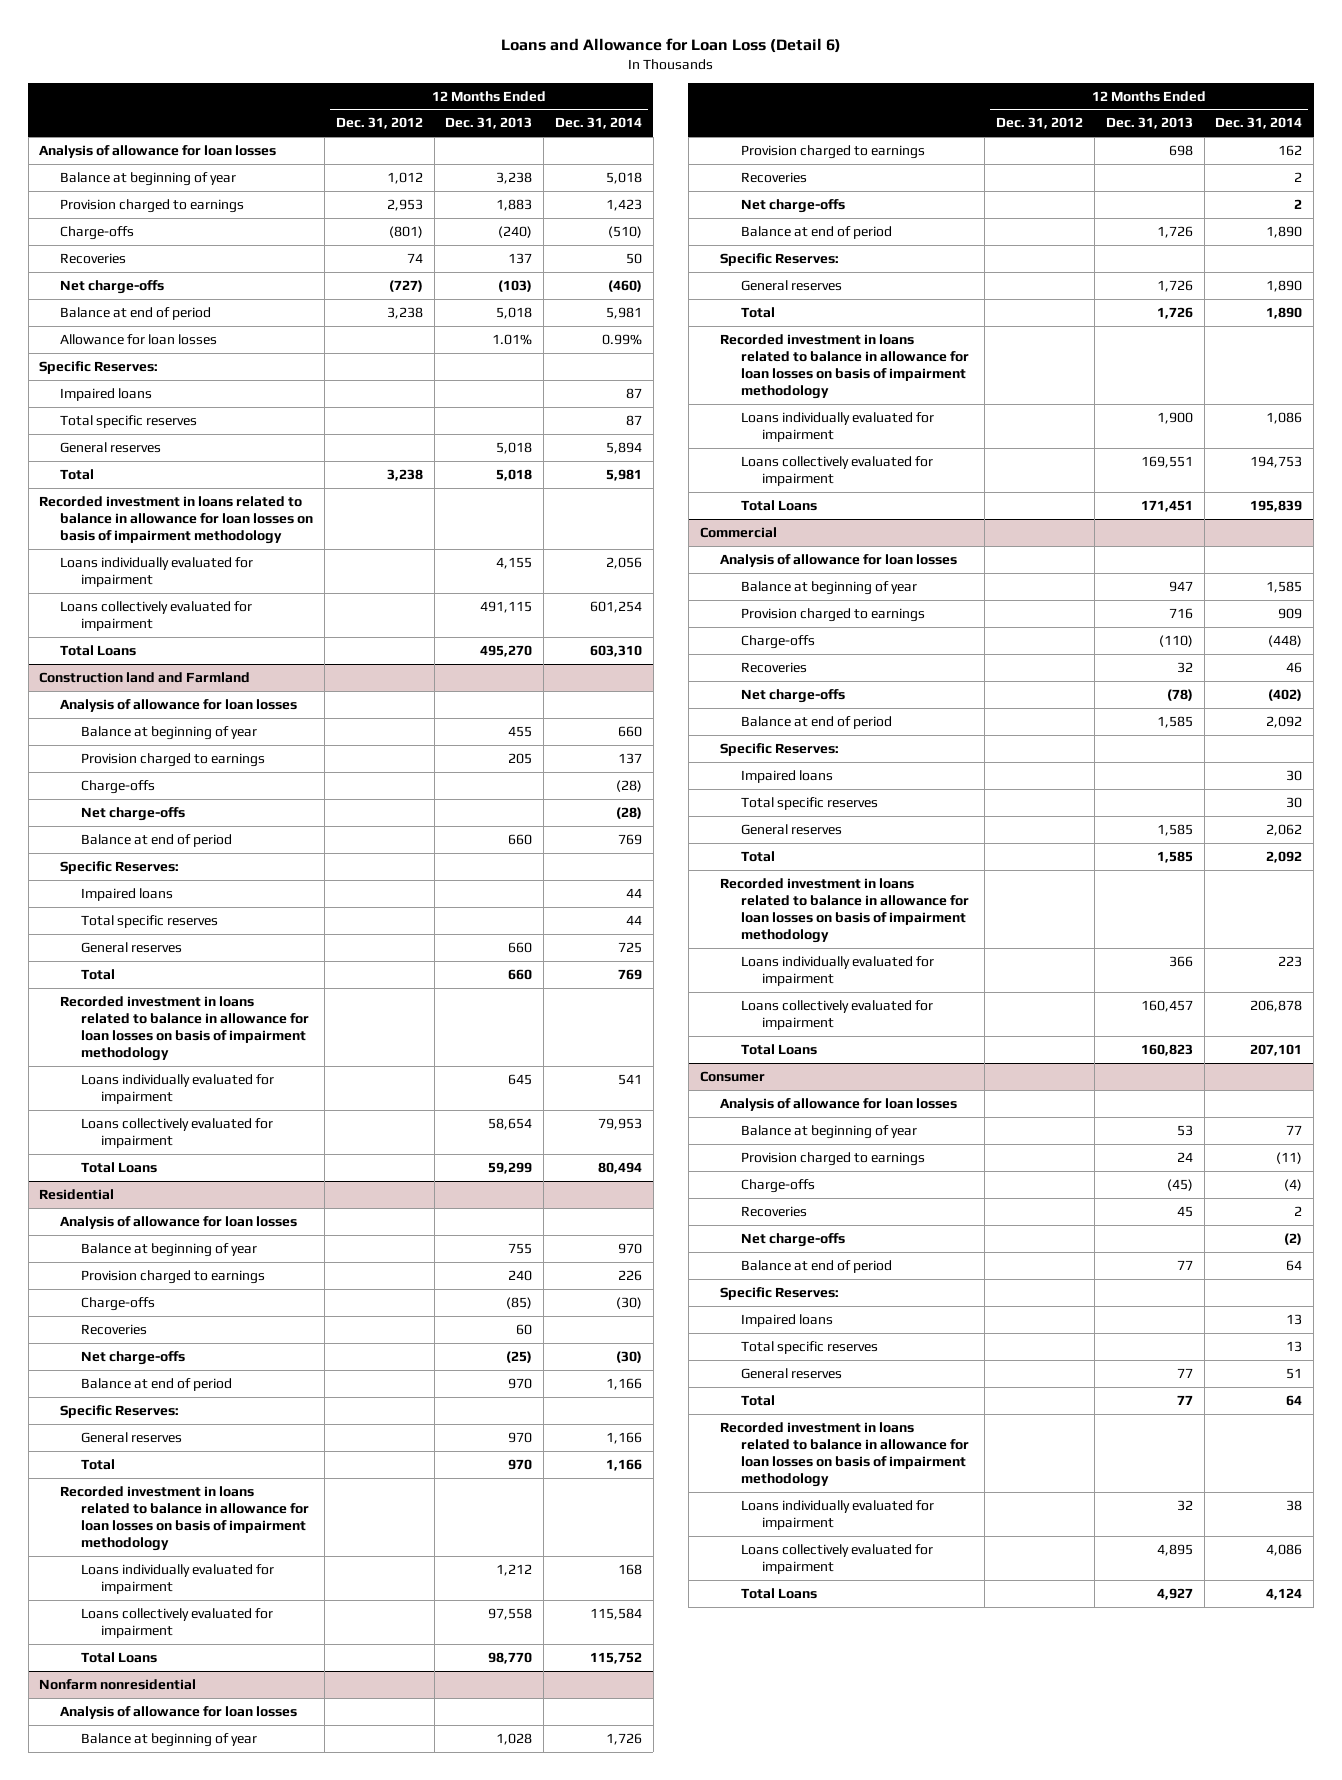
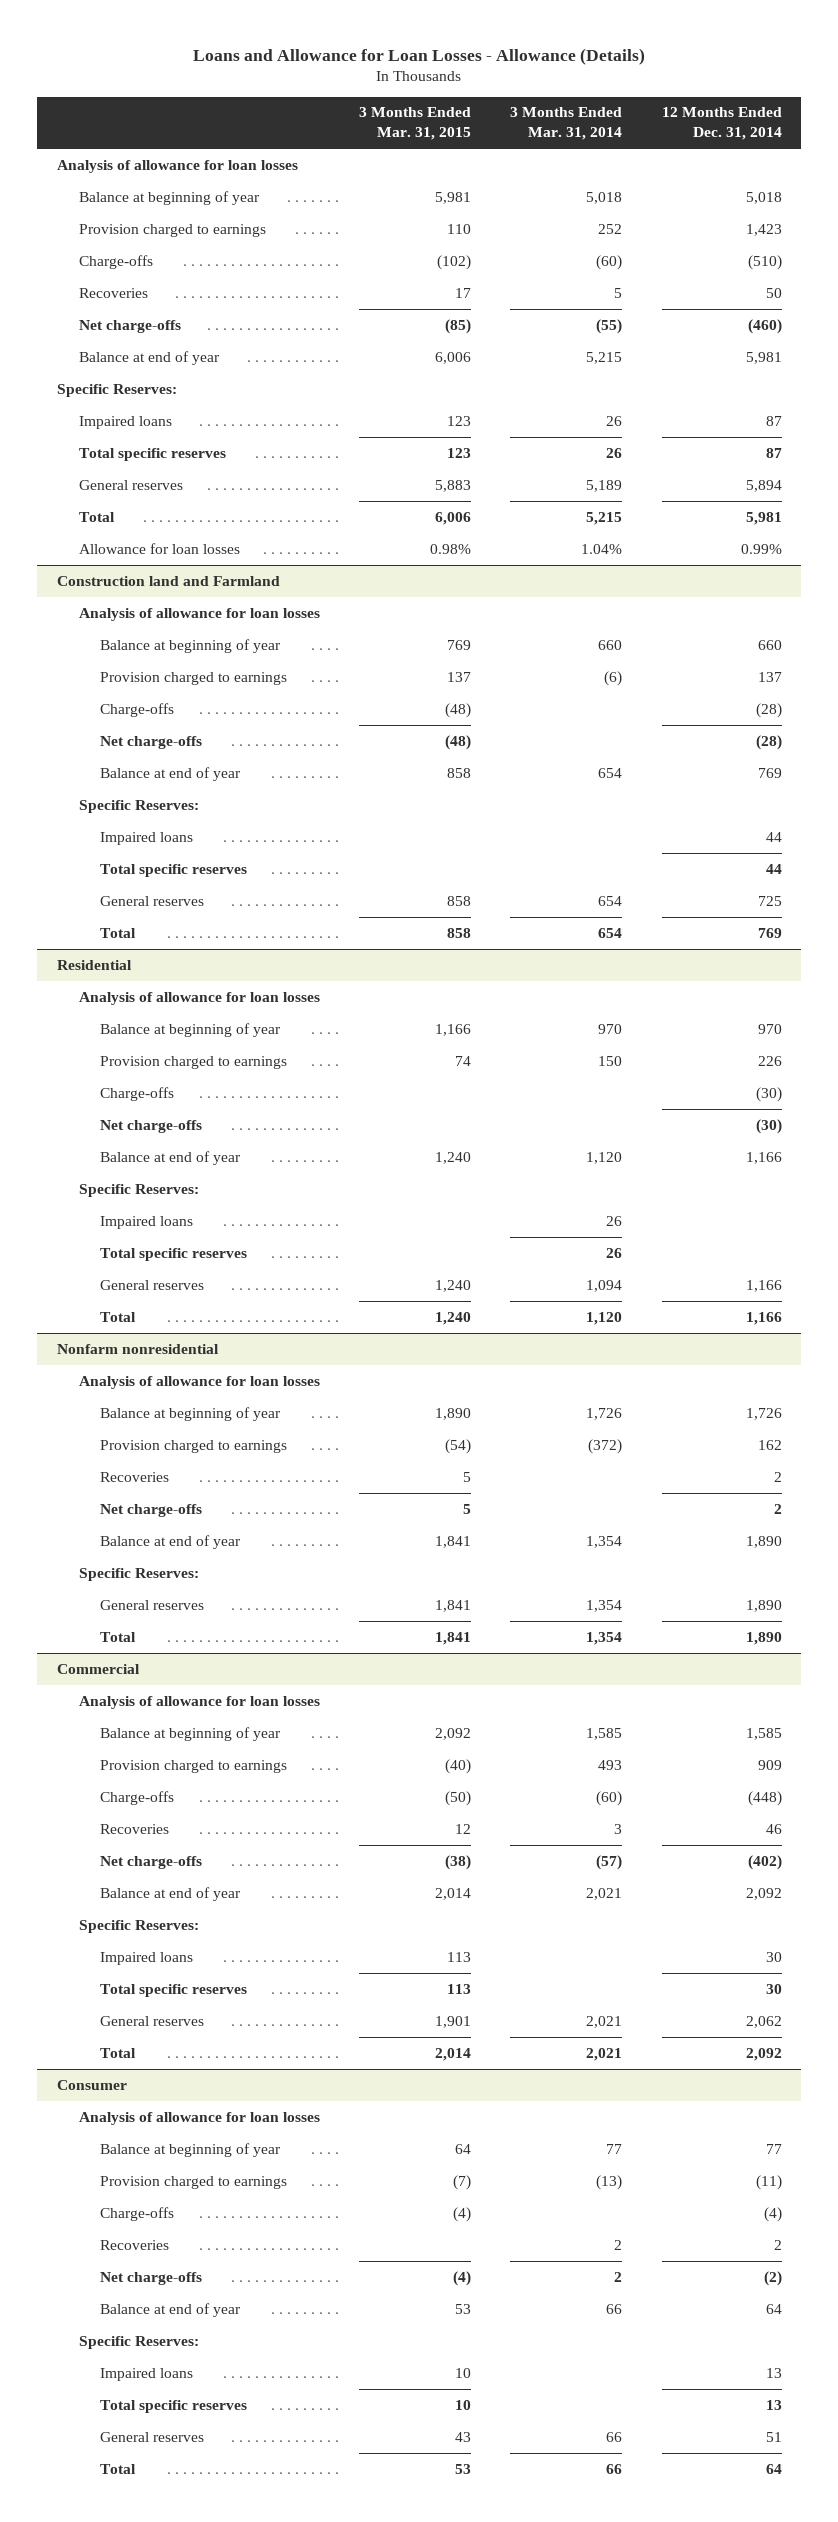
- Loans and Allowance for Loan Loss (Detail 6)
+ Loans and Allowance for Loan Losses - Allowance (Details)
- | 12 Months Ended Dec. 31, 2012 | 12 Months Ended Dec. 31, 2013 | 12 Months Ended Dec. 31, 2014
+ | 3 Months Ended Mar. 31, 2015 | 3 Months Ended Mar. 31, 2014 | 12 Months Ended Dec. 31, 2014
- Balance at end of period | 3,238 | 5,018 | 5,981
+ Balance at end of year | 6,006 | 5,215 | 5,981
- Recorded investment in loans related to balance in allowance for loan losses on basis of impairment methodology
- Loans individually evaluated for impairment | | 4,155 | 2,056
- Loans collectively evaluated for impairment | | 491,115 | 601,254
- Total Loans | | 495,270 | 603,310
moved down: Allowance for loan losses | 0.98% | 1.04% | 0.99%
@ Construction land and Farmland
- Balance at end of period | | 660 | 769
+ Balance at end of year | 858 | 654 | 769
- Recorded investment in loans related to balance in allowance for loan losses on basis of impairment methodology
- Loans individually evaluated for impairment | | 645 | 541
- Loans collectively evaluated for impairment | | 58,654 | 79,953
- Total Loans | | 59,299 | 80,494
@ Residential
- Recoveries | | 60 |
- Balance at end of period | | 970 | 1,166
+ Balance at end of year | 1,240 | 1,120 | 1,166
+ Impaired loans | | 26 |
+ Total specific reserves | | 26 |
- Recorded investment in loans related to balance in allowance for loan losses on basis of impairment methodology
- Loans individually evaluated for impairment | | 1,212 | 168
- Loans collectively evaluated for impairment | | 97,558 | 115,584
- Total Loans | | 98,770 | 115,752
@ Nonfarm nonresidential
- Balance at end of period | | 1,726 | 1,890
+ Balance at end of year | 1,841 | 1,354 | 1,890
- Recorded investment in loans related to balance in allowance for loan losses on basis of impairment methodology
- Loans individually evaluated for impairment | | 1,900 | 1,086
- Loans collectively evaluated for impairment | | 169,551 | 194,753
- Total Loans | | 171,451 | 195,839
@ Commercial
- Balance at end of period | | 1,585 | 2,092
+ Balance at end of year | 2,014 | 2,021 | 2,092
- Recorded investment in loans related to balance in allowance for loan losses on basis of impairment methodology
- Loans individually evaluated for impairment | | 366 | 223
- Loans collectively evaluated for impairment | | 160,457 | 206,878
- Total Loans | | 160,823 | 207,101
@ Consumer
- Balance at end of period | | 77 | 64
+ Balance at end of year | 53 | 66 | 64
- Recorded investment in loans related to balance in allowance for loan losses on basis of impairment methodology
- Loans individually evaluated for impairment | | 32 | 38
- Loans collectively evaluated for impairment | | 4,895 | 4,086
- Total Loans | | 4,927 | 4,124

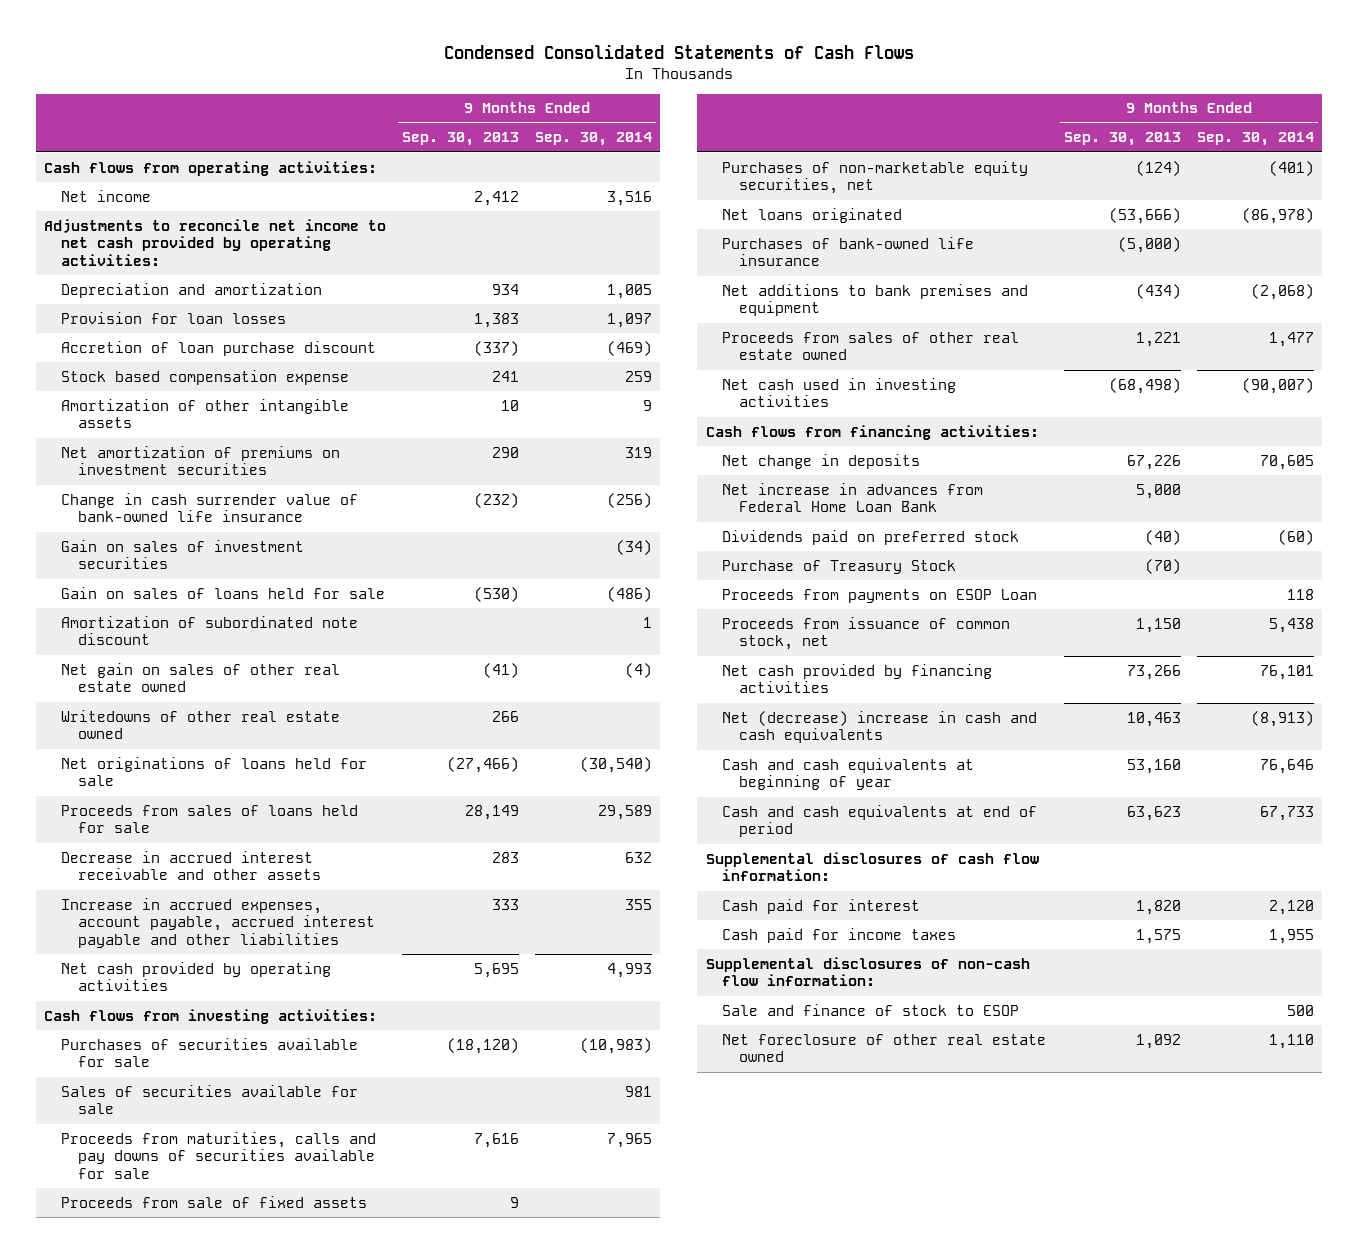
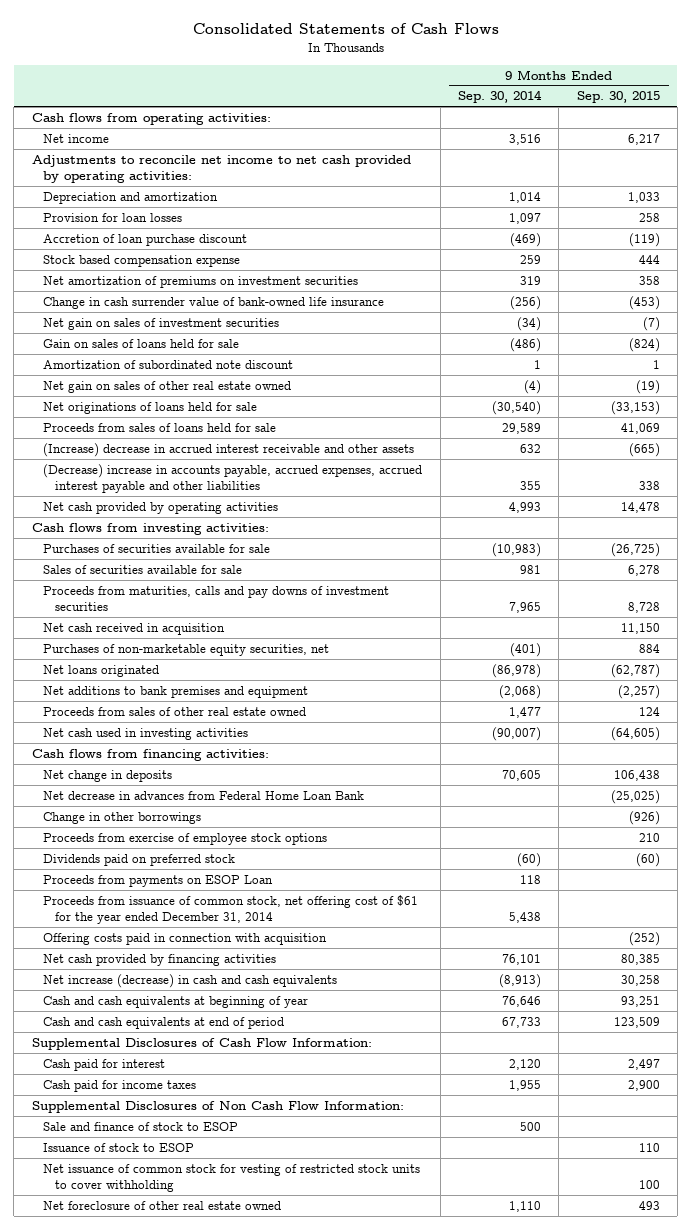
- Condensed Consolidated Statements of Cash Flows
+ Consolidated Statements of Cash Flows
- | 9 Months Ended Sep. 30, 2013 | 9 Months Ended Sep. 30, 2014
+ | 9 Months Ended Sep. 30, 2014 | 9 Months Ended Sep. 30, 2015
- Depreciation and amortization | 934 | 1,005
+ Depreciation and amortization | 1,014 | 1,033
- Amortization of other intangible assets | 10 | 9
- Gain on sales of investment securities | | (34)
+ Net gain on sales of investment securities | (34) | (7)
- Writedowns of other real estate owned | 266 |
- Decrease in accrued interest receivable and other assets | 283 | 632
- Increase in accrued expenses, account payable, accrued interest payable and other liabilities | 333 | 355
+ (Increase) decrease in accrued interest receivable and other assets | 632 | (665)
+ (Decrease) increase in accounts payable, accrued expenses, accrued interest payable and other liabilities | 355 | 338
- Proceeds from maturities, calls and pay downs of securities available for sale | 7,616 | 7,965
- Proceeds from sale of fixed assets | 9 |
+ Proceeds from maturities, calls and pay downs of investment securities | 7,965 | 8,728
+ Net cash received in acquisition | | 11,150
- Purchases of bank-owned life insurance | (5,000) |
- Net increase in advances from Federal Home Loan Bank | 5,000 |
+ Net decrease in advances from Federal Home Loan Bank | | (25,025)
+ Change in other borrowings | | (926)
+ Proceeds from exercise of employee stock options | | 210
- Purchase of Treasury Stock | (70) |
- Proceeds from issuance of common stock, net | 1,150 | 5,438
+ Proceeds from issuance of common stock, net offering cost of $61 for the year ended December 31, 2014 | 5,438 |
+ Offering costs paid in connection with acquisition | | (252)
- Net (decrease) increase in cash and cash equivalents | 10,463 | (8,913)
+ Net increase (decrease) in cash and cash equivalents | (8,913) | 30,258
- Supplemental disclosures of cash flow information:
+ Supplemental Disclosures of Cash Flow Information:
- Supplemental disclosures of non-cash flow information:
+ Supplemental Disclosures of Non Cash Flow Information:
+ Issuance of stock to ESOP | | 110
+ Net issuance of common stock for vesting of restricted stock units to cover withholding | | 100

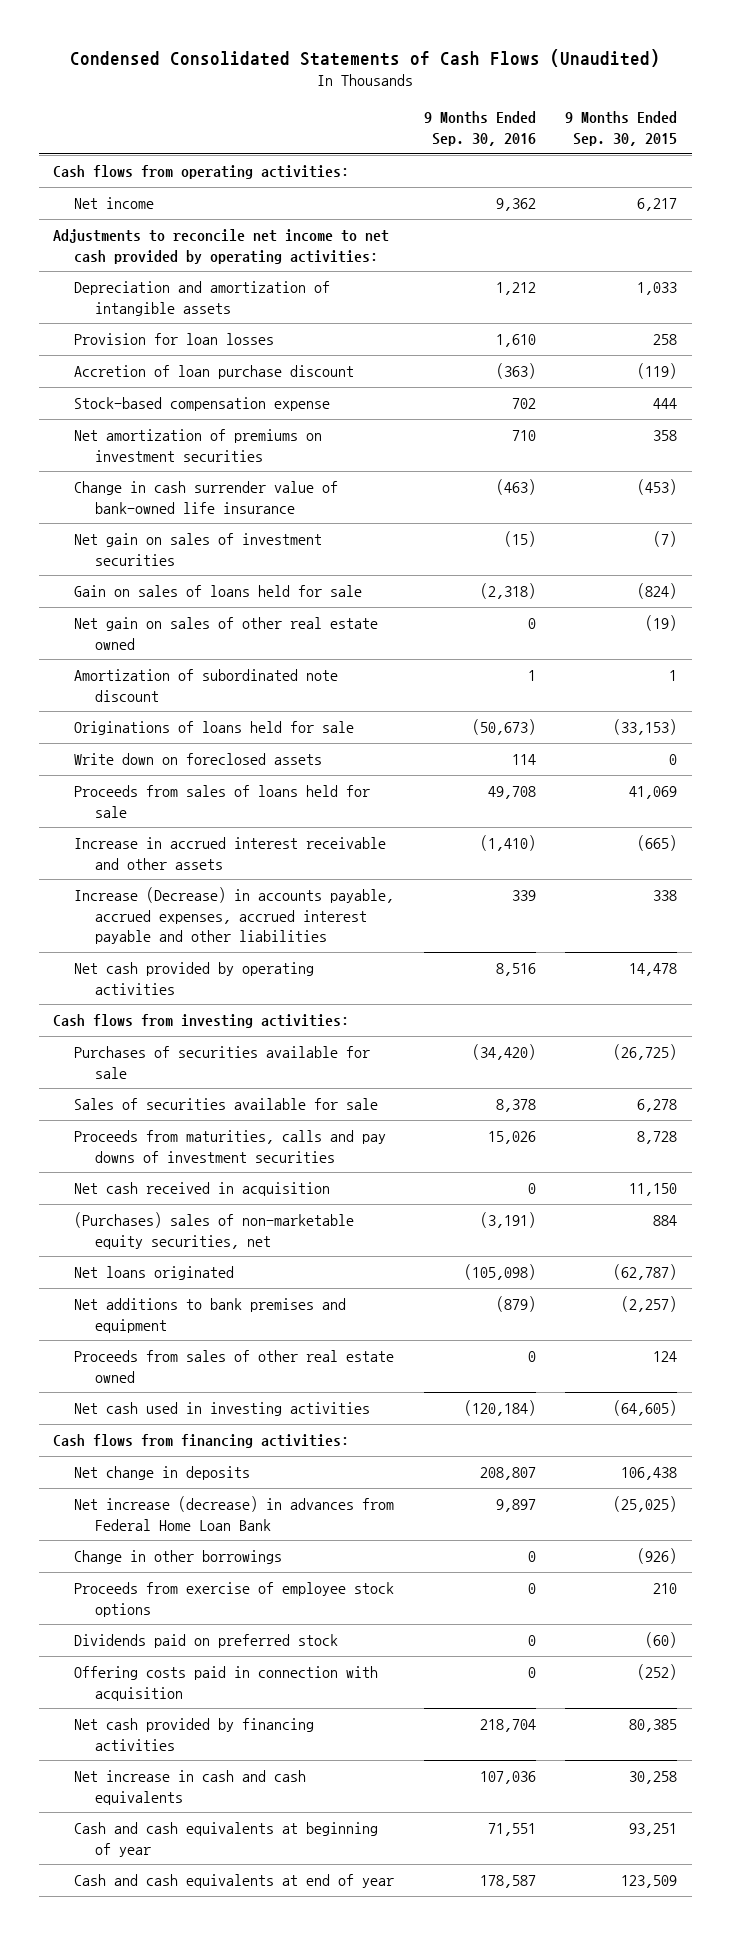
- Consolidated Statements of Cash Flows
+ Condensed Consolidated Statements of Cash Flows (Unaudited)
- | 9 Months Ended Sep. 30, 2014 | 9 Months Ended Sep. 30, 2015
+ | 9 Months Ended Sep. 30, 2016 | 9 Months Ended Sep. 30, 2015
- Depreciation and amortization | 1,014 | 1,033
+ Depreciation and amortization of intangible assets | 1,212 | 1,033
- Stock based compensation expense | 259 | 444
+ Stock-based compensation expense | 702 | 444
- Net originations of loans held for sale | (30,540) | (33,153)
moved down: Amortization of subordinated note discount | 1 | 1
+ Originations of loans held for sale | (50,673) | (33,153)
+ Write down on foreclosed assets | 114 | 0
- (Increase) decrease in accrued interest receivable and other assets | 632 | (665)
- (Decrease) increase in accounts payable, accrued expenses, accrued interest payable and other liabilities | 355 | 338
+ Increase in accrued interest receivable and other assets | (1,410) | (665)
+ Increase (Decrease) in accounts payable, accrued expenses, accrued interest payable and other liabilities | 339 | 338
- Purchases of non-marketable equity securities, net | (401) | 884
+ (Purchases) sales of non-marketable equity securities, net | (3,191) | 884
- Net decrease in advances from Federal Home Loan Bank | | (25,025)
+ Net increase (decrease) in advances from Federal Home Loan Bank | 9,897 | (25,025)
- Proceeds from payments on ESOP Loan | 118 |
- Proceeds from issuance of common stock, net offering cost of $61 for the year ended December 31, 2014 | 5,438 |
- Net increase (decrease) in cash and cash equivalents | (8,913) | 30,258
+ Net increase in cash and cash equivalents | 107,036 | 30,258
- Cash and cash equivalents at end of period | 67,733 | 123,509
- Supplemental Disclosures of Cash Flow Information:
- Cash paid for interest | 2,120 | 2,497
- Cash paid for income taxes | 1,955 | 2,900
- Supplemental Disclosures of Non Cash Flow Information:
- Sale and finance of stock to ESOP | 500 |
- Issuance of stock to ESOP | | 110
- Net issuance of common stock for vesting of restricted stock units to cover withholding | | 100
- Net foreclosure of other real estate owned | 1,110 | 493
+ Cash and cash equivalents at end of year | 178,587 | 123,509

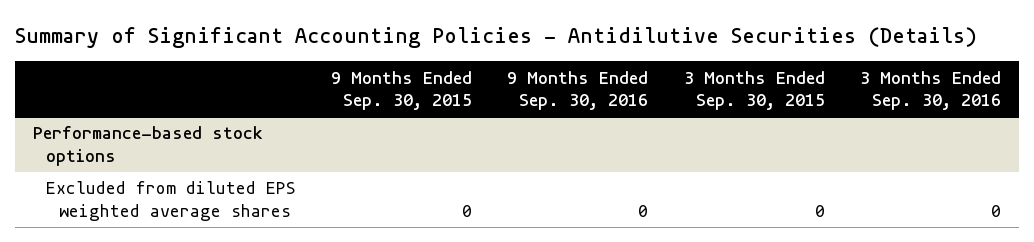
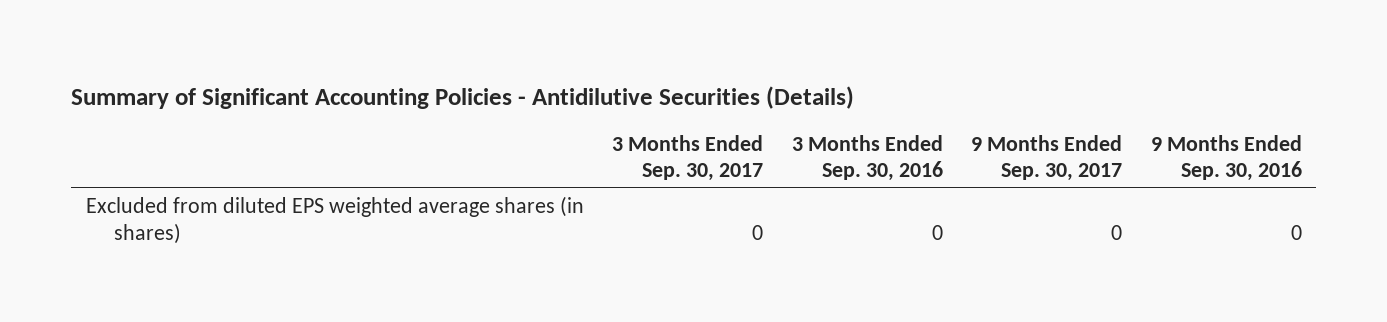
- | 9 Months Ended Sep. 30, 2015 | 9 Months Ended Sep. 30, 2016 | 3 Months Ended Sep. 30, 2015 | 3 Months Ended Sep. 30, 2016
+ | 3 Months Ended Sep. 30, 2017 | 3 Months Ended Sep. 30, 2016 | 9 Months Ended Sep. 30, 2017 | 9 Months Ended Sep. 30, 2016
- Performance-based stock options
- Excluded from diluted EPS weighted average shares | 0 | 0 | 0 | 0
+ Excluded from diluted EPS weighted average shares (in shares) | 0 | 0 | 0 | 0

